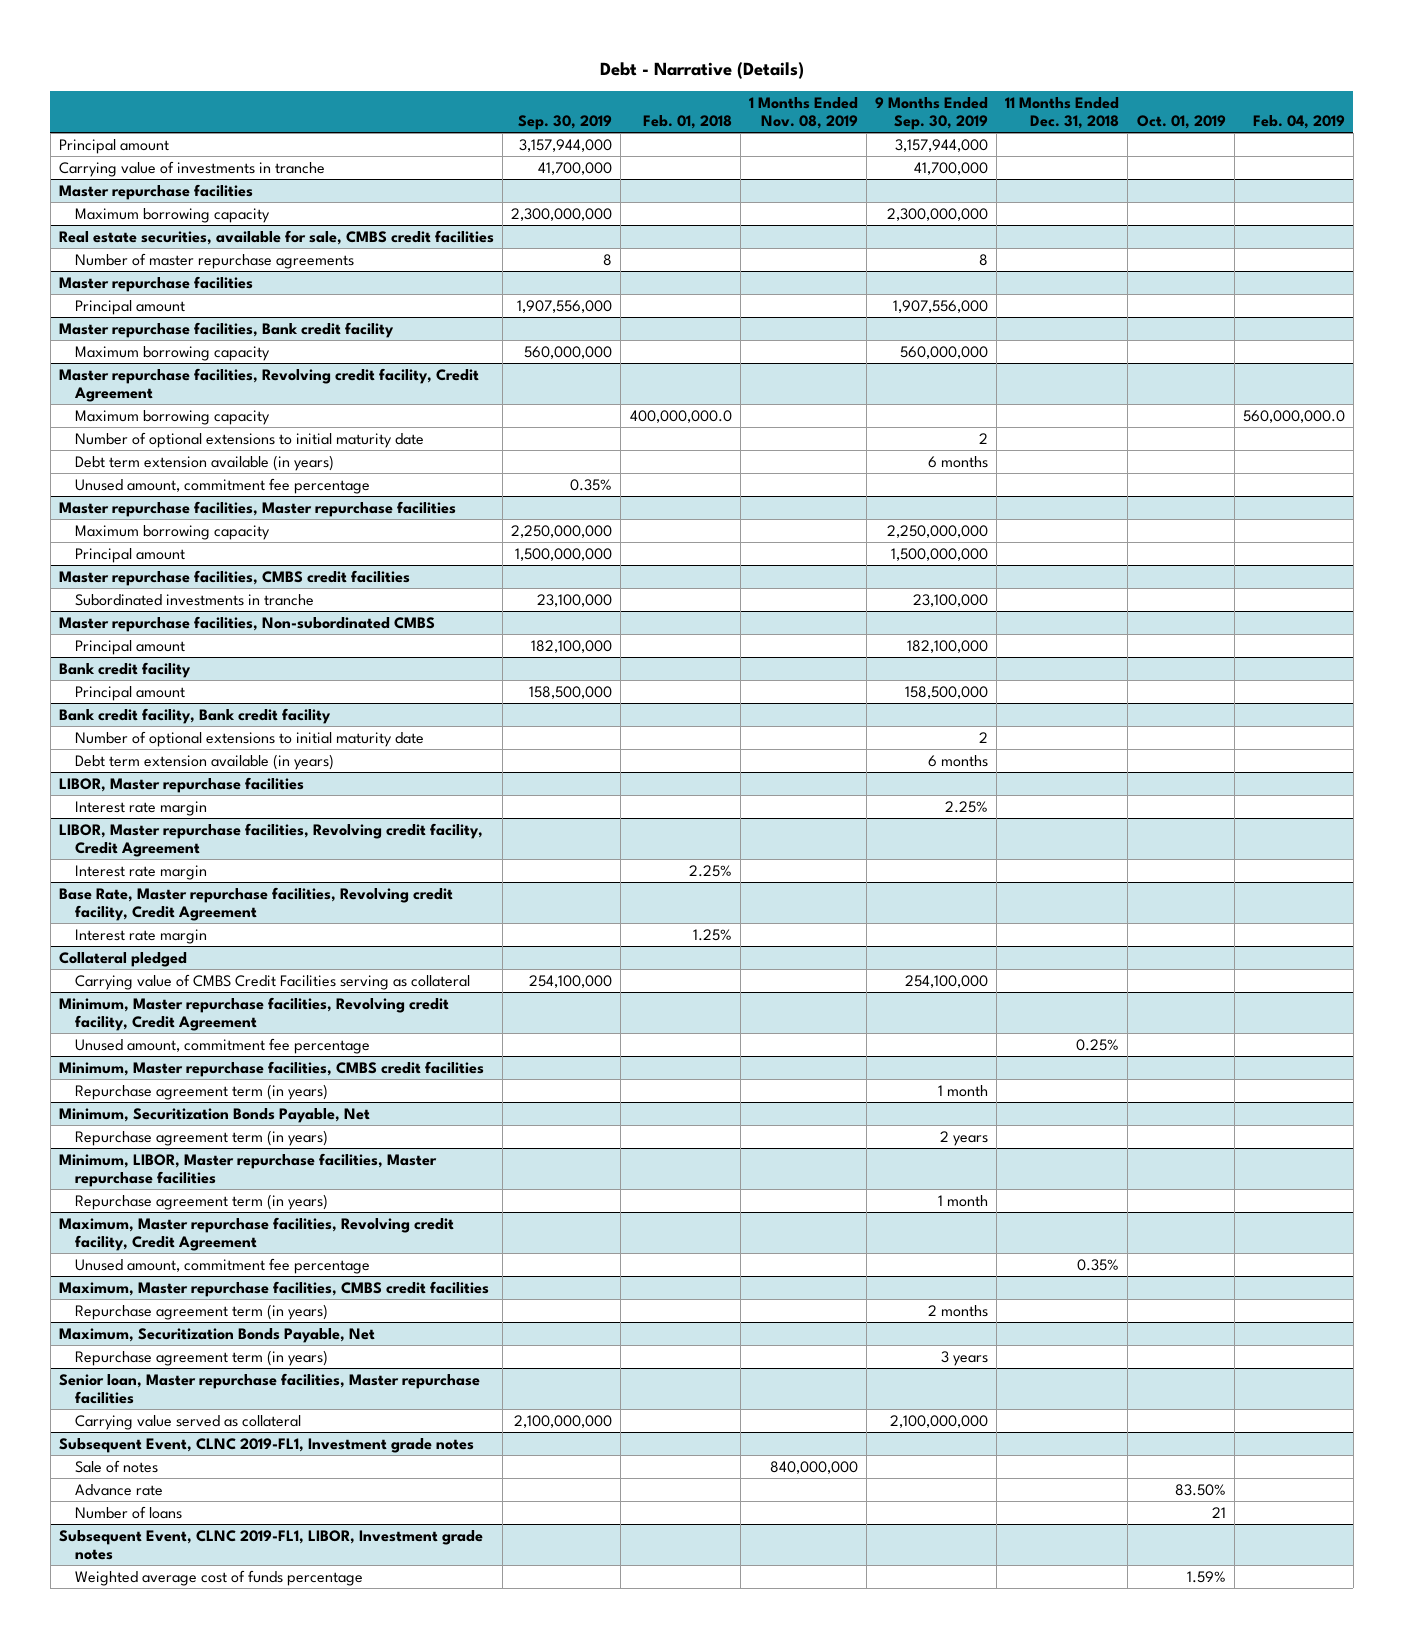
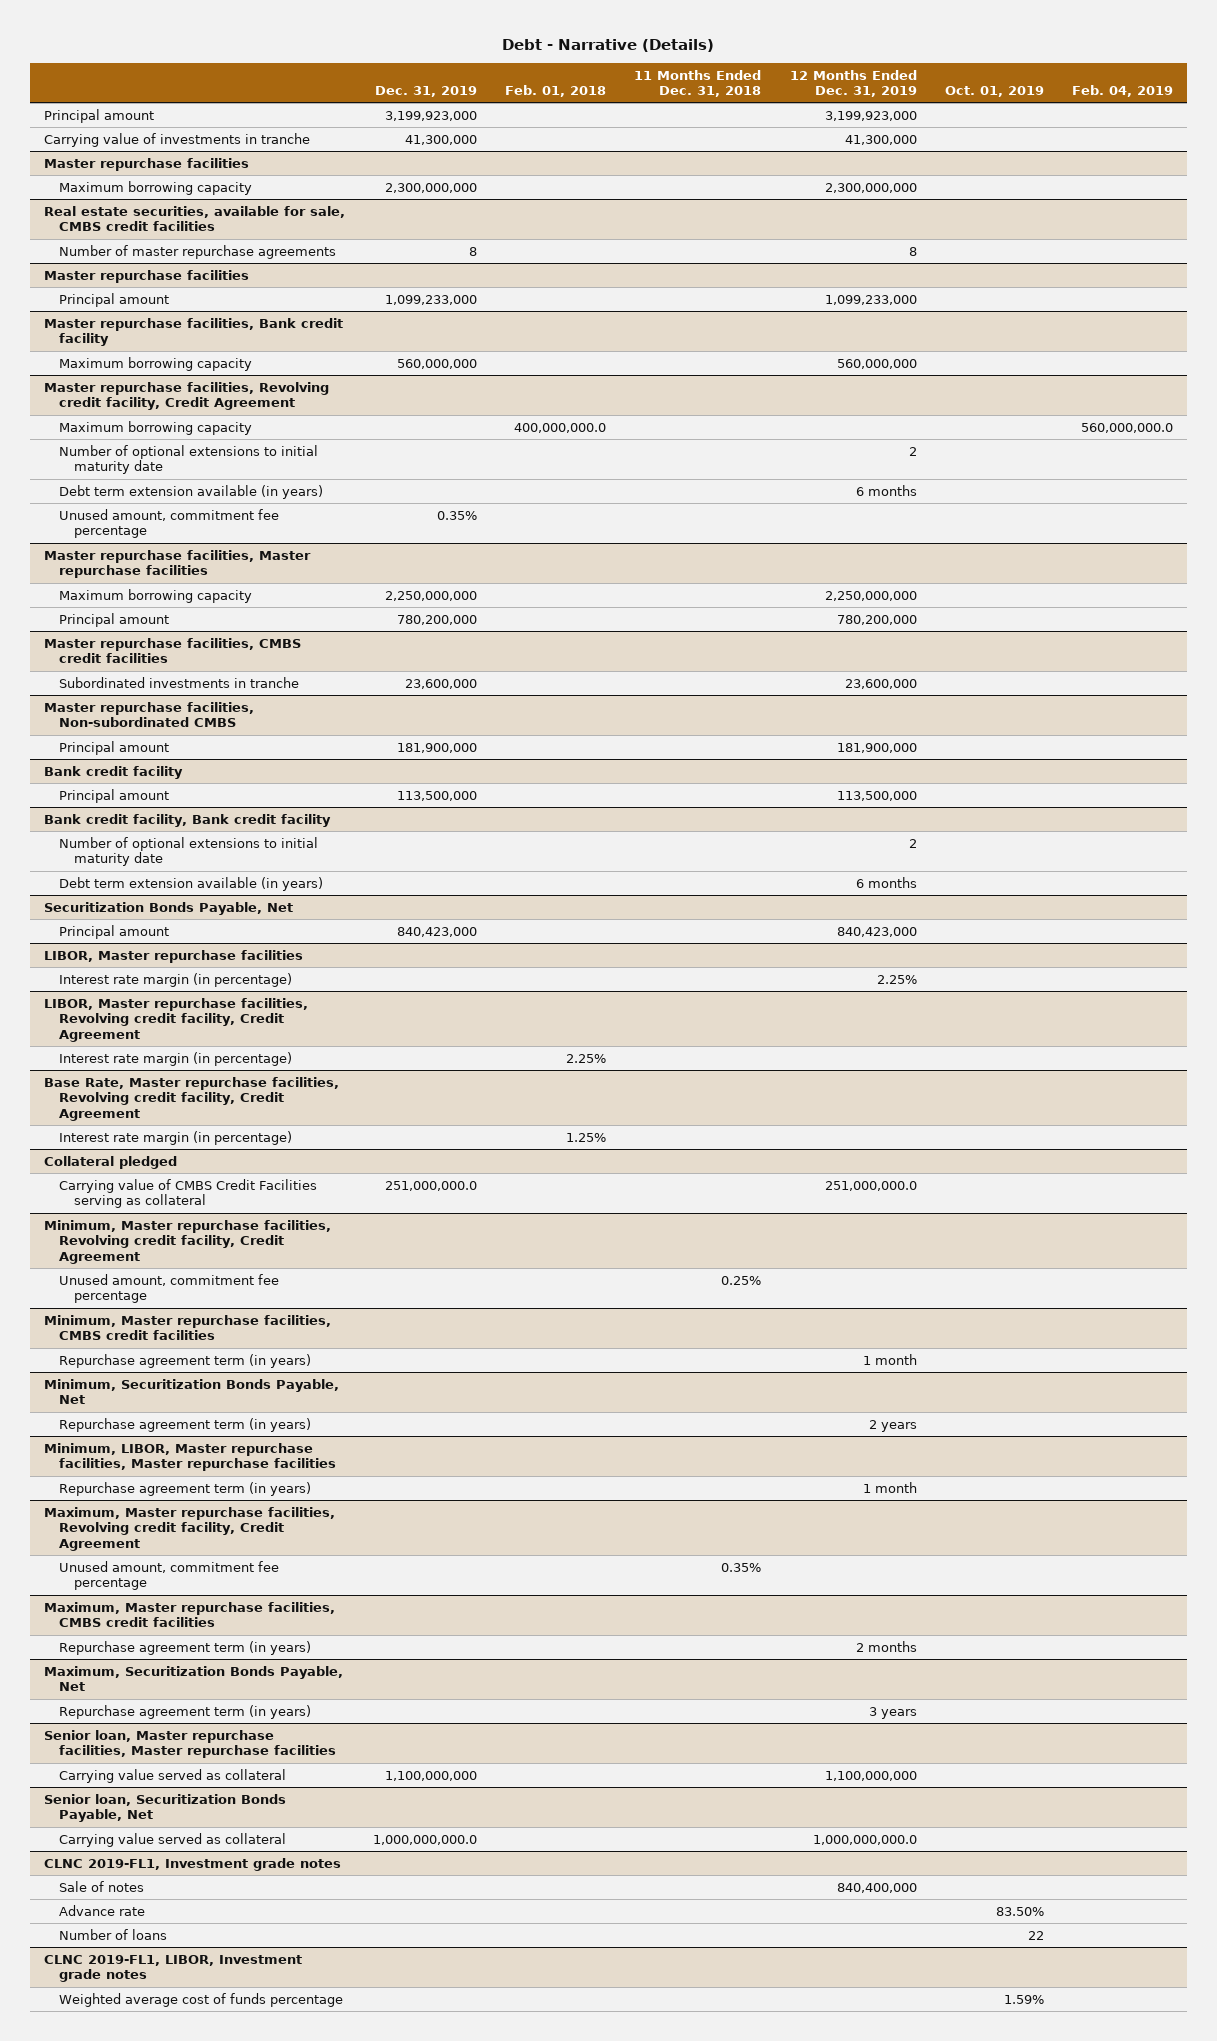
- | Sep. 30, 2019 | Feb. 01, 2018 | 1 Months Ended Nov. 08, 2019 | 9 Months Ended Sep. 30, 2019 | 11 Months Ended Dec. 31, 2018 | Oct. 01, 2019 | Feb. 04, 2019
+ | Dec. 31, 2019 | Feb. 01, 2018 | 11 Months Ended Dec. 31, 2018 | 12 Months Ended Dec. 31, 2019 | Oct. 01, 2019 | Feb. 04, 2019
+ Securitization Bonds Payable, Net
+ Principal amount | 840,423,000 | | | 840,423,000 | |
@ LIBOR, Master repurchase facilities
- Interest rate margin | | | | 2.25% | | |
+ Interest rate margin (in percentage) | | | | 2.25% | |
@ LIBOR, Master repurchase facilities, Revolving credit facility, Credit Agreement
- Interest rate margin | | 2.25% | | | | |
+ Interest rate margin (in percentage) | | 2.25% | | | |
@ Base Rate, Master repurchase facilities, Revolving credit facility, Credit Agreement
- Interest rate margin | | 1.25% | | | | |
+ Interest rate margin (in percentage) | | 1.25% | | | |
- Subsequent Event, CLNC 2019-FL1, Investment grade notes
+ Senior loan, Securitization Bonds Payable, Net
+ Carrying value served as collateral | 1,000,000,000.0 | | | 1,000,000,000.0 | |
+ CLNC 2019-FL1, Investment grade notes
- Number of loans | | | | | | 21 |
- Subsequent Event, CLNC 2019-FL1, LIBOR, Investment grade notes
+ Number of loans | | | | | 22 |
+ CLNC 2019-FL1, LIBOR, Investment grade notes

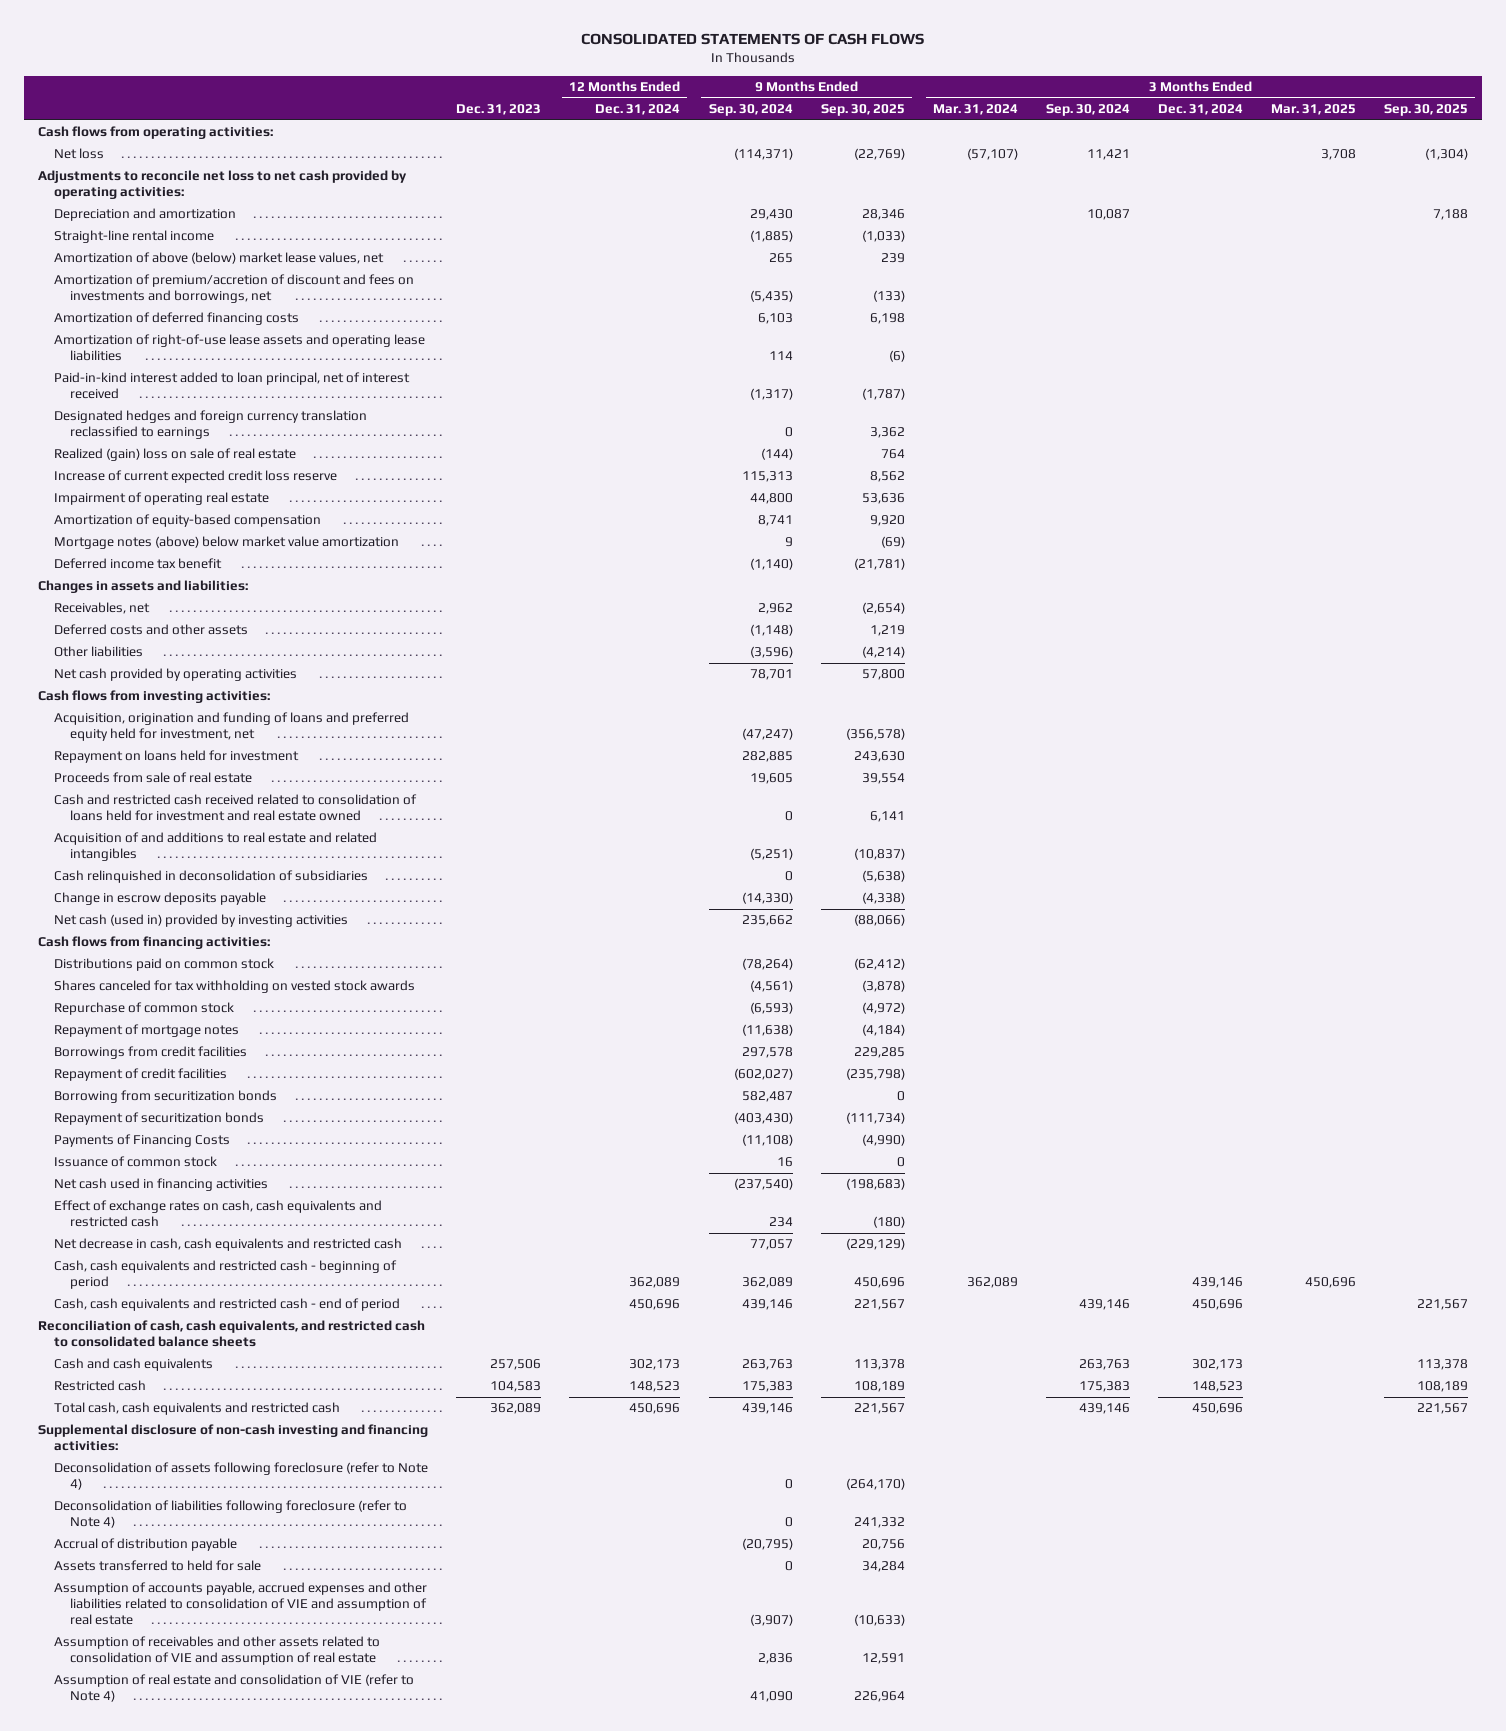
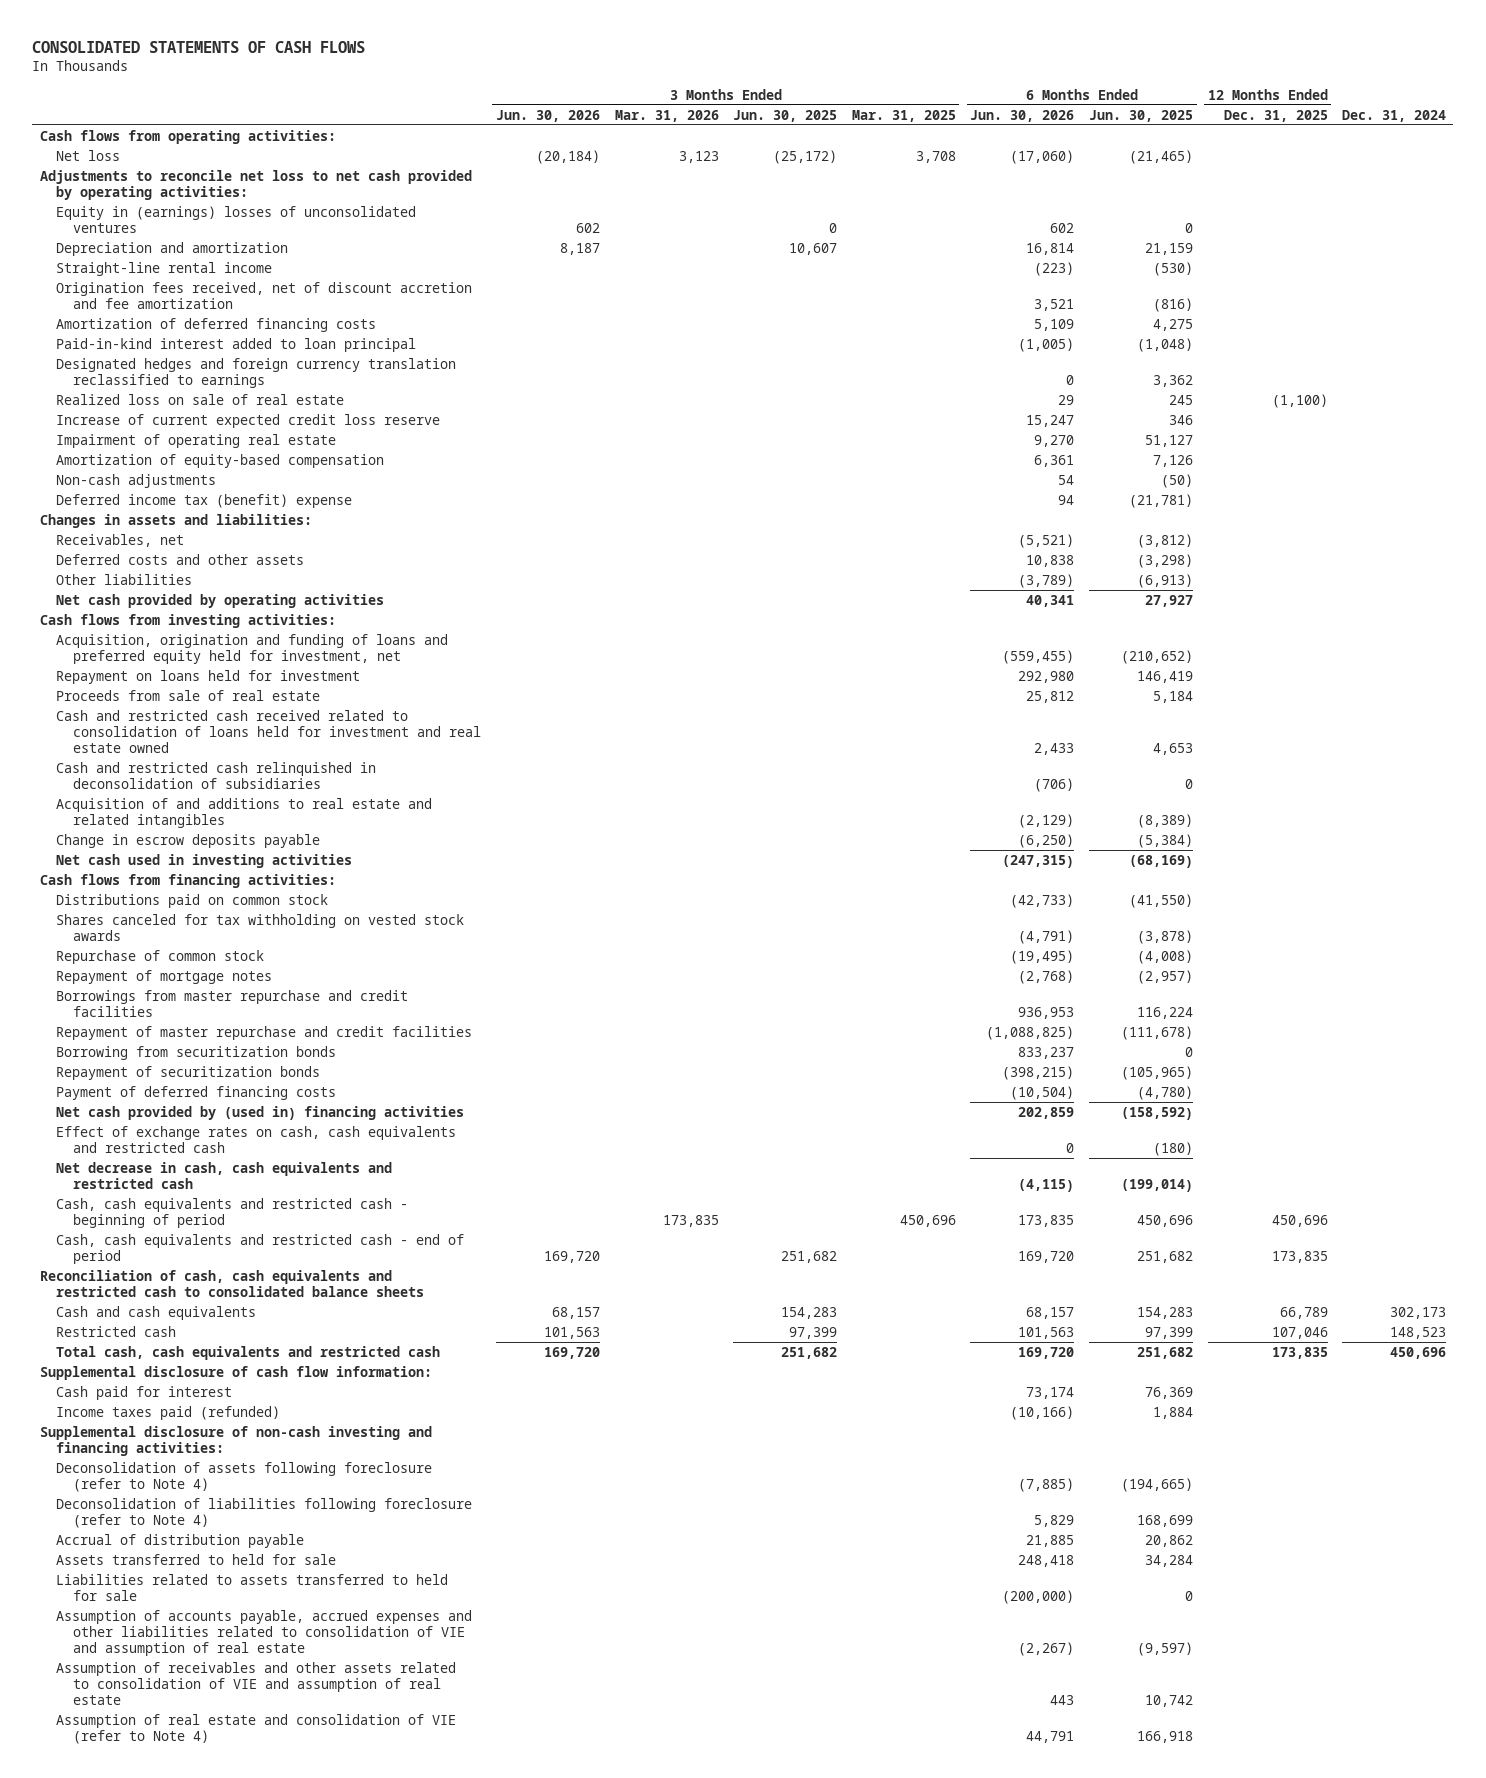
- | Dec. 31, 2023 | 12 Months Ended Dec. 31, 2024 | 9 Months Ended Sep. 30, 2024 | 9 Months Ended Sep. 30, 2025 | 3 Months Ended Mar. 31, 2024 | 3 Months Ended Sep. 30, 2024 | 3 Months Ended Dec. 31, 2024 | 3 Months Ended Mar. 31, 2025 | 3 Months Ended Sep. 30, 2025
+ | 3 Months Ended Jun. 30, 2026 | 3 Months Ended Mar. 31, 2026 | 3 Months Ended Jun. 30, 2025 | 3 Months Ended Mar. 31, 2025 | 6 Months Ended Jun. 30, 2026 | 6 Months Ended Jun. 30, 2025 | 12 Months Ended Dec. 31, 2025 | Dec. 31, 2024
+ Equity in (earnings) losses of unconsolidated ventures | 602 | | 0 | | 602 | 0 | |
- Amortization of above (below) market lease values, net | | | 265 | 239 | | | | |
- Amortization of premium/accretion of discount and fees on investments and borrowings, net | | | (5,435) | (133) | | | | |
+ Origination fees received, net of discount accretion and fee amortization | | | | | 3,521 | (816) | |
- Amortization of right-of-use lease assets and operating lease liabilities | | | 114 | (6) | | | | |
- Paid-in-kind interest added to loan principal, net of interest received | | | (1,317) | (1,787) | | | | |
+ Paid-in-kind interest added to loan principal | | | | | (1,005) | (1,048) | |
- Realized (gain) loss on sale of real estate | | | (144) | 764 | | | | |
+ Realized loss on sale of real estate | | | | | 29 | 245 | (1,100) |
- Mortgage notes (above) below market value amortization | | | 9 | (69) | | | | |
- Deferred income tax benefit | | | (1,140) | (21,781) | | | | |
+ Non-cash adjustments | | | | | 54 | (50) | |
+ Deferred income tax (benefit) expense | | | | | 94 | (21,781) | |
+ Cash and restricted cash relinquished in deconsolidation of subsidiaries | | | | | (706) | 0 | |
- Cash relinquished in deconsolidation of subsidiaries | | | 0 | (5,638) | | | | |
- Net cash (used in) provided by investing activities | | | 235,662 | (88,066) | | | | |
+ Net cash used in investing activities | | | | | (247,315) | (68,169) | |
- Borrowings from credit facilities | | | 297,578 | 229,285 | | | | |
- Repayment of credit facilities | | | (602,027) | (235,798) | | | | |
+ Borrowings from master repurchase and credit facilities | | | | | 936,953 | 116,224 | |
+ Repayment of master repurchase and credit facilities | | | | | (1,088,825) | (111,678) | |
- Payments of Financing Costs | | | (11,108) | (4,990) | | | | |
- Issuance of common stock | | | 16 | 0 | | | | |
- Net cash used in financing activities | | | (237,540) | (198,683) | | | | |
+ Payment of deferred financing costs | | | | | (10,504) | (4,780) | |
+ Net cash provided by (used in) financing activities | | | | | 202,859 | (158,592) | |
- Reconciliation of cash, cash equivalents, and restricted cash to consolidated balance sheets
+ Reconciliation of cash, cash equivalents and restricted cash to consolidated balance sheets
+ Supplemental disclosure of cash flow information:
+ Cash paid for interest | | | | | 73,174 | 76,369 | |
+ Income taxes paid (refunded) | | | | | (10,166) | 1,884 | |
+ Liabilities related to assets transferred to held for sale | | | | | (200,000) | 0 | |

